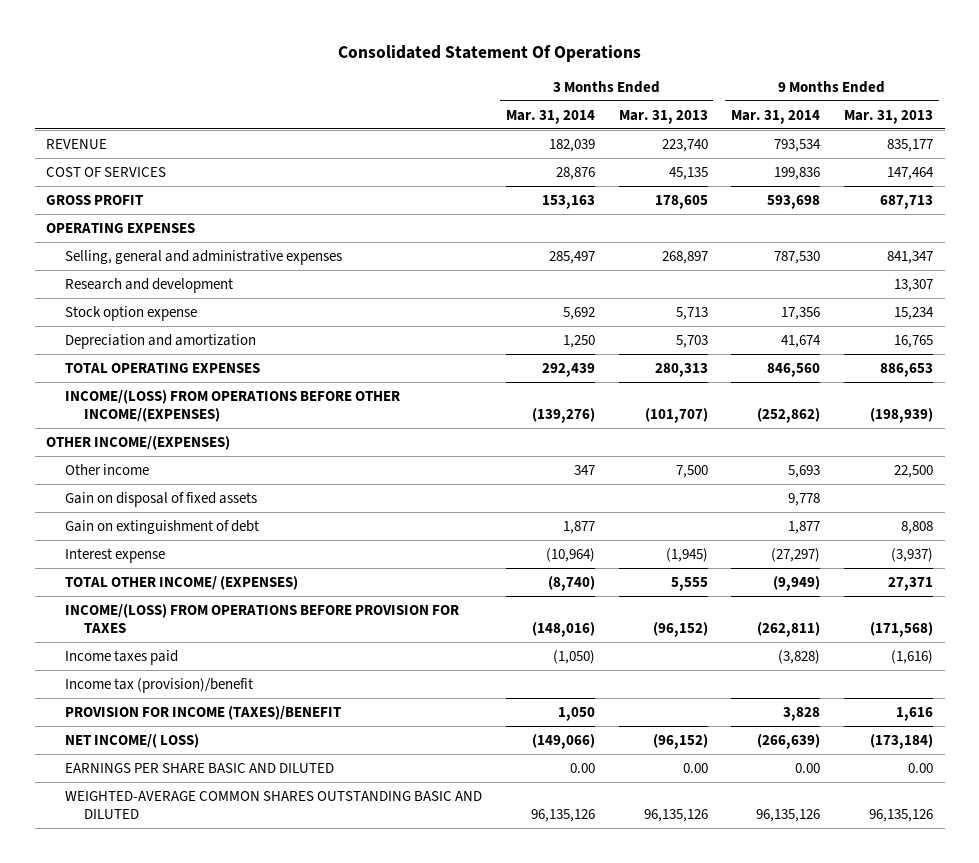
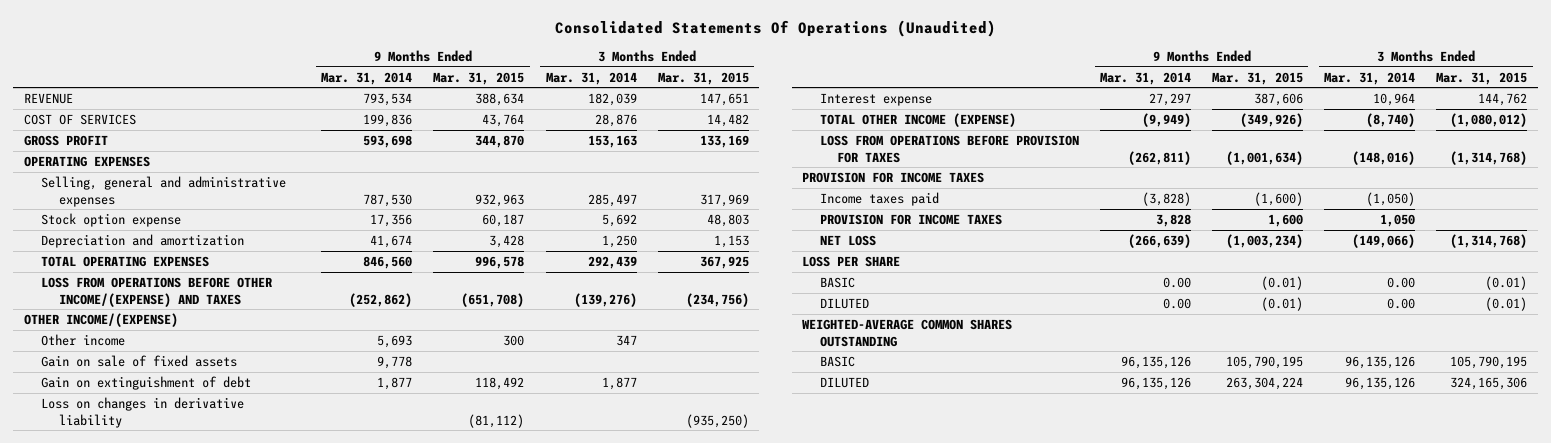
- Consolidated Statement Of Operations
+ Consolidated Statements Of Operations (Unaudited)
- | 3 Months Ended Mar. 31, 2014 | 3 Months Ended Mar. 31, 2013 | 9 Months Ended Mar. 31, 2014 | 9 Months Ended Mar. 31, 2013
+ | 9 Months Ended Mar. 31, 2014 | 9 Months Ended Mar. 31, 2015 | 3 Months Ended Mar. 31, 2014 | 3 Months Ended Mar. 31, 2015
- Research and development | | | | 13,307
- INCOME/(LOSS) FROM OPERATIONS BEFORE OTHER INCOME/(EXPENSES) | (139,276) | (101,707) | (252,862) | (198,939)
- OTHER INCOME/(EXPENSES)
+ LOSS FROM OPERATIONS BEFORE OTHER INCOME/(EXPENSE) AND TAXES | (252,862) | (651,708) | (139,276) | (234,756)
+ OTHER INCOME/(EXPENSE)
- Gain on disposal of fixed assets | | | 9,778 |
+ Gain on sale of fixed assets | 9,778 | | |
- Interest expense | (10,964) | (1,945) | (27,297) | (3,937)
- TOTAL OTHER INCOME/ (EXPENSES) | (8,740) | 5,555 | (9,949) | 27,371
- INCOME/(LOSS) FROM OPERATIONS BEFORE PROVISION FOR TAXES | (148,016) | (96,152) | (262,811) | (171,568)
+ Loss on changes in derivative liability | | (81,112) | | (935,250)
+ Interest expense | 27,297 | 387,606 | 10,964 | 144,762
+ TOTAL OTHER INCOME (EXPENSE) | (9,949) | (349,926) | (8,740) | (1,080,012)
+ LOSS FROM OPERATIONS BEFORE PROVISION FOR TAXES | (262,811) | (1,001,634) | (148,016) | (1,314,768)
+ PROVISION FOR INCOME TAXES
- Income tax (provision)/benefit
- PROVISION FOR INCOME (TAXES)/BENEFIT | 1,050 | | 3,828 | 1,616
- NET INCOME/( LOSS) | (149,066) | (96,152) | (266,639) | (173,184)
- EARNINGS PER SHARE BASIC AND DILUTED | 0.00 | 0.00 | 0.00 | 0.00
- WEIGHTED-AVERAGE COMMON SHARES OUTSTANDING BASIC AND DILUTED | 96,135,126 | 96,135,126 | 96,135,126 | 96,135,126
+ PROVISION FOR INCOME TAXES | 3,828 | 1,600 | 1,050 |
+ NET LOSS | (266,639) | (1,003,234) | (149,066) | (1,314,768)
+ LOSS PER SHARE
+ BASIC | 0.00 | (0.01) | 0.00 | (0.01)
+ DILUTED | 0.00 | (0.01) | 0.00 | (0.01)
+ WEIGHTED-AVERAGE COMMON SHARES OUTSTANDING
+ BASIC | 96,135,126 | 105,790,195 | 96,135,126 | 105,790,195
+ DILUTED | 96,135,126 | 263,304,224 | 96,135,126 | 324,165,306

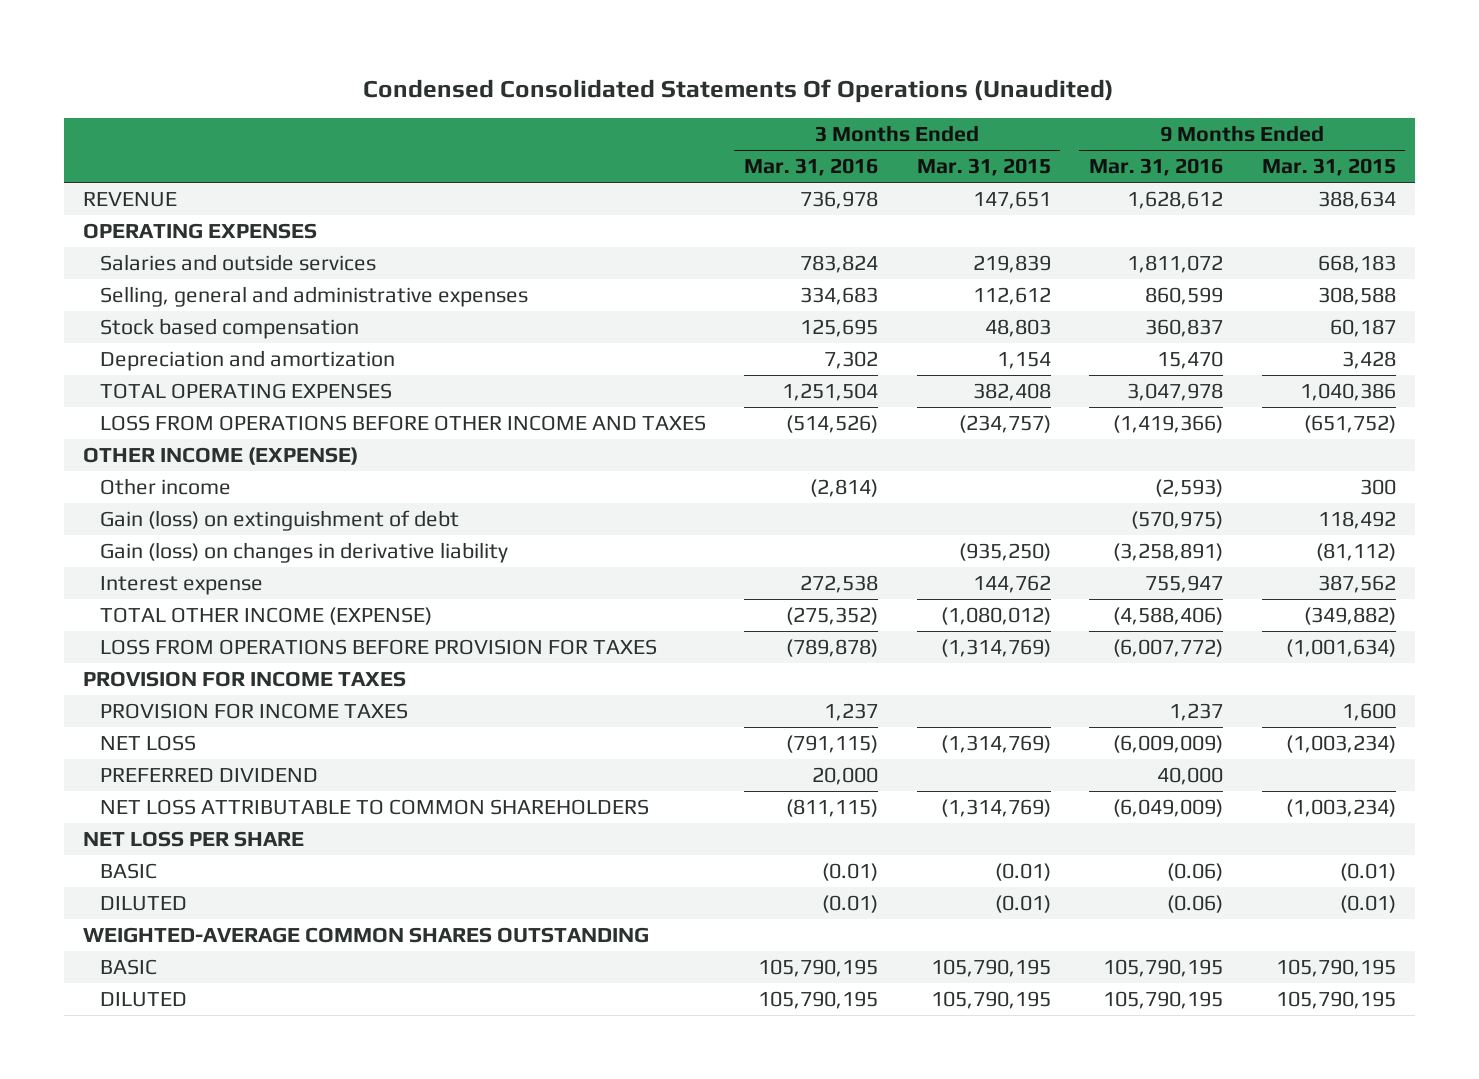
- Consolidated Statements Of Operations (Unaudited)
+ Condensed Consolidated Statements Of Operations (Unaudited)
- | 9 Months Ended Mar. 31, 2014 | 9 Months Ended Mar. 31, 2015 | 3 Months Ended Mar. 31, 2014 | 3 Months Ended Mar. 31, 2015
+ | 3 Months Ended Mar. 31, 2016 | 3 Months Ended Mar. 31, 2015 | 9 Months Ended Mar. 31, 2016 | 9 Months Ended Mar. 31, 2015
- COST OF SERVICES | 199,836 | 43,764 | 28,876 | 14,482
- GROSS PROFIT | 593,698 | 344,870 | 153,163 | 133,169
- Selling, general and administrative expenses | 787,530 | 932,963 | 285,497 | 317,969
- Stock option expense | 17,356 | 60,187 | 5,692 | 48,803
- Depreciation and amortization | 41,674 | 3,428 | 1,250 | 1,153
- TOTAL OPERATING EXPENSES | 846,560 | 996,578 | 292,439 | 367,925
- LOSS FROM OPERATIONS BEFORE OTHER INCOME/(EXPENSE) AND TAXES | (252,862) | (651,708) | (139,276) | (234,756)
- OTHER INCOME/(EXPENSE)
+ Salaries and outside services | 783,824 | 219,839 | 1,811,072 | 668,183
+ Selling, general and administrative expenses | 334,683 | 112,612 | 860,599 | 308,588
+ Stock based compensation | 125,695 | 48,803 | 360,837 | 60,187
+ Depreciation and amortization | 7,302 | 1,154 | 15,470 | 3,428
+ TOTAL OPERATING EXPENSES | 1,251,504 | 382,408 | 3,047,978 | 1,040,386
+ LOSS FROM OPERATIONS BEFORE OTHER INCOME AND TAXES | (514,526) | (234,757) | (1,419,366) | (651,752)
+ OTHER INCOME (EXPENSE)
- Gain on sale of fixed assets | 9,778 | | |
- Gain on extinguishment of debt | 1,877 | 118,492 | 1,877 |
- Loss on changes in derivative liability | | (81,112) | | (935,250)
- Interest expense | 27,297 | 387,606 | 10,964 | 144,762
- TOTAL OTHER INCOME (EXPENSE) | (9,949) | (349,926) | (8,740) | (1,080,012)
- LOSS FROM OPERATIONS BEFORE PROVISION FOR TAXES | (262,811) | (1,001,634) | (148,016) | (1,314,768)
+ Gain (loss) on extinguishment of debt | | | (570,975) | 118,492
+ Gain (loss) on changes in derivative liability | | (935,250) | (3,258,891) | (81,112)
+ Interest expense | 272,538 | 144,762 | 755,947 | 387,562
+ TOTAL OTHER INCOME (EXPENSE) | (275,352) | (1,080,012) | (4,588,406) | (349,882)
+ LOSS FROM OPERATIONS BEFORE PROVISION FOR TAXES | (789,878) | (1,314,769) | (6,007,772) | (1,001,634)
- Income taxes paid | (3,828) | (1,600) | (1,050) |
- NET LOSS | (266,639) | (1,003,234) | (149,066) | (1,314,768)
- LOSS PER SHARE
+ NET LOSS | (791,115) | (1,314,769) | (6,009,009) | (1,003,234)
+ PREFERRED DIVIDEND | 20,000 | | 40,000 |
+ NET LOSS ATTRIBUTABLE TO COMMON SHAREHOLDERS | (811,115) | (1,314,769) | (6,049,009) | (1,003,234)
+ NET LOSS PER SHARE
- DILUTED | 96,135,126 | 263,304,224 | 96,135,126 | 324,165,306
+ DILUTED | 105,790,195 | 105,790,195 | 105,790,195 | 105,790,195

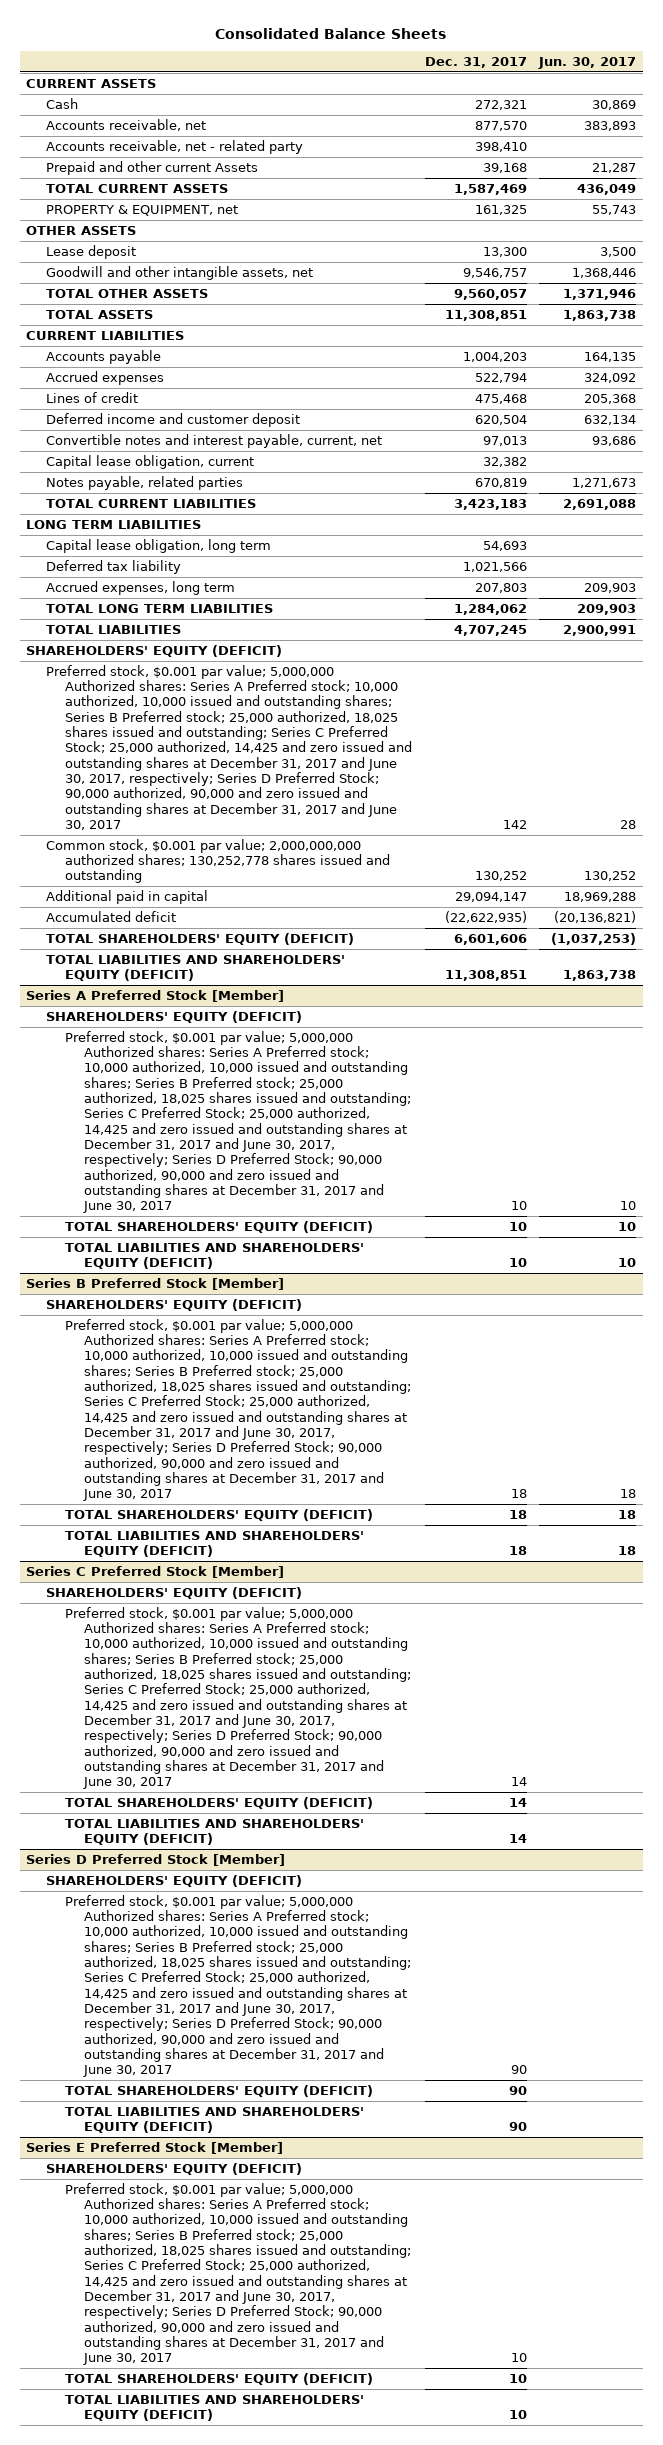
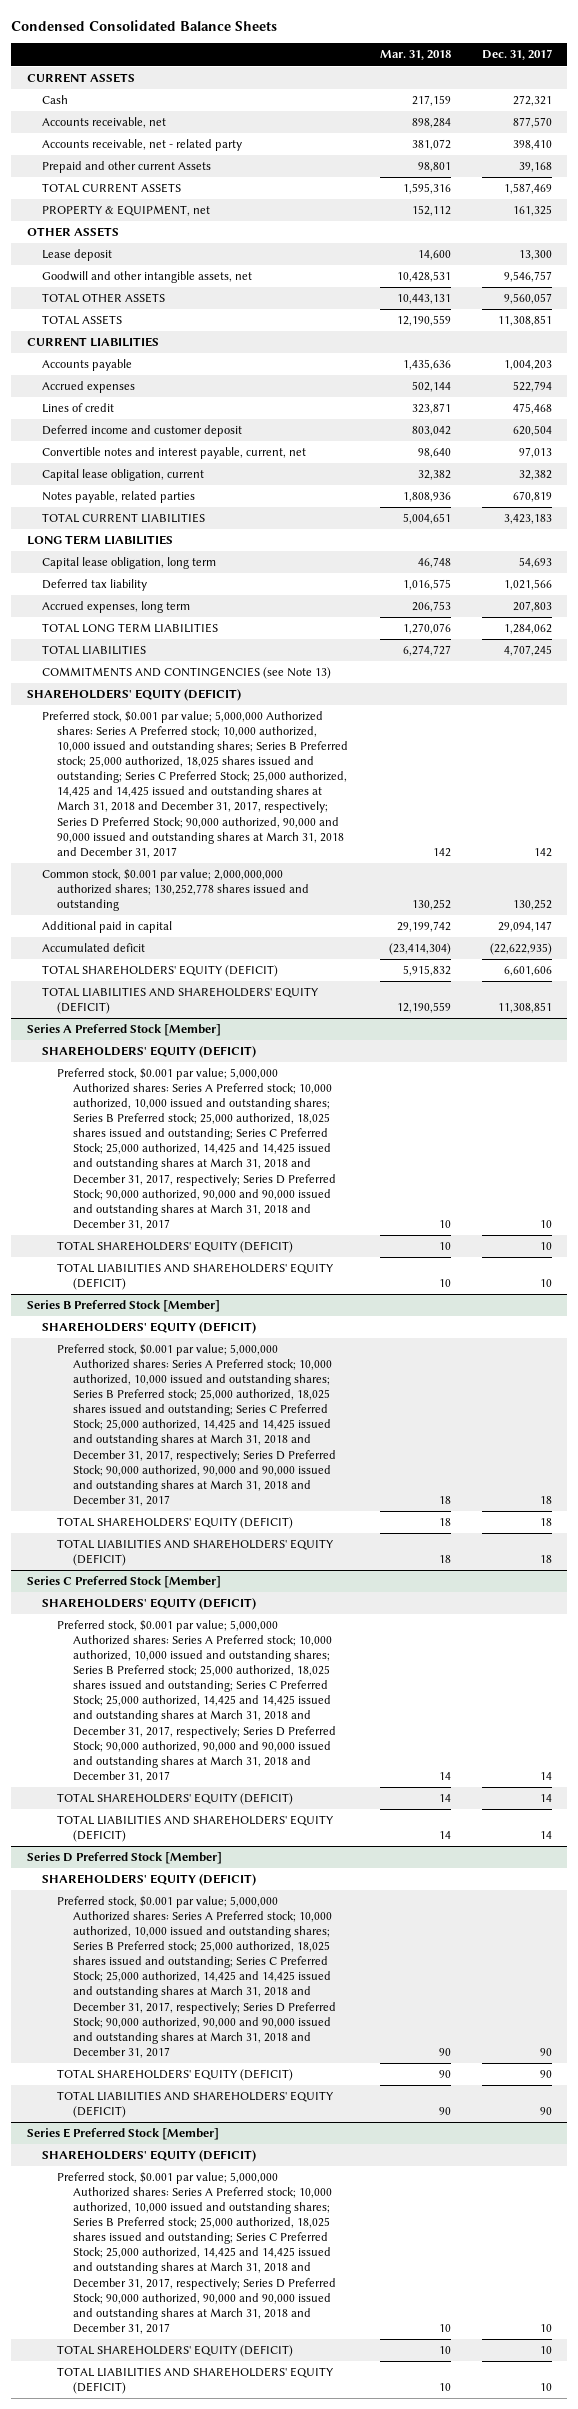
- Consolidated Balance Sheets
+ Condensed Consolidated Balance Sheets
- | Dec. 31, 2017 | Jun. 30, 2017
+ | Mar. 31, 2018 | Dec. 31, 2017
+ COMMITMENTS AND CONTINGENCIES (see Note 13)
- Preferred stock, $0.001 par value; 5,000,000 Authorized shares: Series A Preferred stock; 10,000 authorized, 10,000 issued and outstanding shares; Series B Preferred stock; 25,000 authorized, 18,025 shares issued and outstanding; Series C Preferred Stock; 25,000 authorized, 14,425 and zero issued and outstanding shares at December 31, 2017 and June 30, 2017, respectively; Series D Preferred Stock; 90,000 authorized, 90,000 and zero issued and outstanding shares at December 31, 2017 and June 30, 2017 | 142 | 28
+ Preferred stock, $0.001 par value; 5,000,000 Authorized shares: Series A Preferred stock; 10,000 authorized, 10,000 issued and outstanding shares; Series B Preferred stock; 25,000 authorized, 18,025 shares issued and outstanding; Series C Preferred Stock; 25,000 authorized, 14,425 and 14,425 issued and outstanding shares at March 31, 2018 and December 31, 2017, respectively; Series D Preferred Stock; 90,000 authorized, 90,000 and 90,000 issued and outstanding shares at March 31, 2018 and December 31, 2017 | 142 | 142
@ Series A Preferred Stock [Member]
- Preferred stock, $0.001 par value; 5,000,000 Authorized shares: Series A Preferred stock; 10,000 authorized, 10,000 issued and outstanding shares; Series B Preferred stock; 25,000 authorized, 18,025 shares issued and outstanding; Series C Preferred Stock; 25,000 authorized, 14,425 and zero issued and outstanding shares at December 31, 2017 and June 30, 2017, respectively; Series D Preferred Stock; 90,000 authorized, 90,000 and zero issued and outstanding shares at December 31, 2017 and June 30, 2017 | 10 | 10
+ Preferred stock, $0.001 par value; 5,000,000 Authorized shares: Series A Preferred stock; 10,000 authorized, 10,000 issued and outstanding shares; Series B Preferred stock; 25,000 authorized, 18,025 shares issued and outstanding; Series C Preferred Stock; 25,000 authorized, 14,425 and 14,425 issued and outstanding shares at March 31, 2018 and December 31, 2017, respectively; Series D Preferred Stock; 90,000 authorized, 90,000 and 90,000 issued and outstanding shares at March 31, 2018 and December 31, 2017 | 10 | 10
@ Series B Preferred Stock [Member]
- Preferred stock, $0.001 par value; 5,000,000 Authorized shares: Series A Preferred stock; 10,000 authorized, 10,000 issued and outstanding shares; Series B Preferred stock; 25,000 authorized, 18,025 shares issued and outstanding; Series C Preferred Stock; 25,000 authorized, 14,425 and zero issued and outstanding shares at December 31, 2017 and June 30, 2017, respectively; Series D Preferred Stock; 90,000 authorized, 90,000 and zero issued and outstanding shares at December 31, 2017 and June 30, 2017 | 18 | 18
+ Preferred stock, $0.001 par value; 5,000,000 Authorized shares: Series A Preferred stock; 10,000 authorized, 10,000 issued and outstanding shares; Series B Preferred stock; 25,000 authorized, 18,025 shares issued and outstanding; Series C Preferred Stock; 25,000 authorized, 14,425 and 14,425 issued and outstanding shares at March 31, 2018 and December 31, 2017, respectively; Series D Preferred Stock; 90,000 authorized, 90,000 and 90,000 issued and outstanding shares at March 31, 2018 and December 31, 2017 | 18 | 18
@ Series C Preferred Stock [Member]
- Preferred stock, $0.001 par value; 5,000,000 Authorized shares: Series A Preferred stock; 10,000 authorized, 10,000 issued and outstanding shares; Series B Preferred stock; 25,000 authorized, 18,025 shares issued and outstanding; Series C Preferred Stock; 25,000 authorized, 14,425 and zero issued and outstanding shares at December 31, 2017 and June 30, 2017, respectively; Series D Preferred Stock; 90,000 authorized, 90,000 and zero issued and outstanding shares at December 31, 2017 and June 30, 2017 | 14 |
+ Preferred stock, $0.001 par value; 5,000,000 Authorized shares: Series A Preferred stock; 10,000 authorized, 10,000 issued and outstanding shares; Series B Preferred stock; 25,000 authorized, 18,025 shares issued and outstanding; Series C Preferred Stock; 25,000 authorized, 14,425 and 14,425 issued and outstanding shares at March 31, 2018 and December 31, 2017, respectively; Series D Preferred Stock; 90,000 authorized, 90,000 and 90,000 issued and outstanding shares at March 31, 2018 and December 31, 2017 | 14 | 14
@ Series D Preferred Stock [Member]
- Preferred stock, $0.001 par value; 5,000,000 Authorized shares: Series A Preferred stock; 10,000 authorized, 10,000 issued and outstanding shares; Series B Preferred stock; 25,000 authorized, 18,025 shares issued and outstanding; Series C Preferred Stock; 25,000 authorized, 14,425 and zero issued and outstanding shares at December 31, 2017 and June 30, 2017, respectively; Series D Preferred Stock; 90,000 authorized, 90,000 and zero issued and outstanding shares at December 31, 2017 and June 30, 2017 | 90 |
+ Preferred stock, $0.001 par value; 5,000,000 Authorized shares: Series A Preferred stock; 10,000 authorized, 10,000 issued and outstanding shares; Series B Preferred stock; 25,000 authorized, 18,025 shares issued and outstanding; Series C Preferred Stock; 25,000 authorized, 14,425 and 14,425 issued and outstanding shares at March 31, 2018 and December 31, 2017, respectively; Series D Preferred Stock; 90,000 authorized, 90,000 and 90,000 issued and outstanding shares at March 31, 2018 and December 31, 2017 | 90 | 90
@ Series E Preferred Stock [Member]
- Preferred stock, $0.001 par value; 5,000,000 Authorized shares: Series A Preferred stock; 10,000 authorized, 10,000 issued and outstanding shares; Series B Preferred stock; 25,000 authorized, 18,025 shares issued and outstanding; Series C Preferred Stock; 25,000 authorized, 14,425 and zero issued and outstanding shares at December 31, 2017 and June 30, 2017, respectively; Series D Preferred Stock; 90,000 authorized, 90,000 and zero issued and outstanding shares at December 31, 2017 and June 30, 2017 | 10 |
+ Preferred stock, $0.001 par value; 5,000,000 Authorized shares: Series A Preferred stock; 10,000 authorized, 10,000 issued and outstanding shares; Series B Preferred stock; 25,000 authorized, 18,025 shares issued and outstanding; Series C Preferred Stock; 25,000 authorized, 14,425 and 14,425 issued and outstanding shares at March 31, 2018 and December 31, 2017, respectively; Series D Preferred Stock; 90,000 authorized, 90,000 and 90,000 issued and outstanding shares at March 31, 2018 and December 31, 2017 | 10 | 10

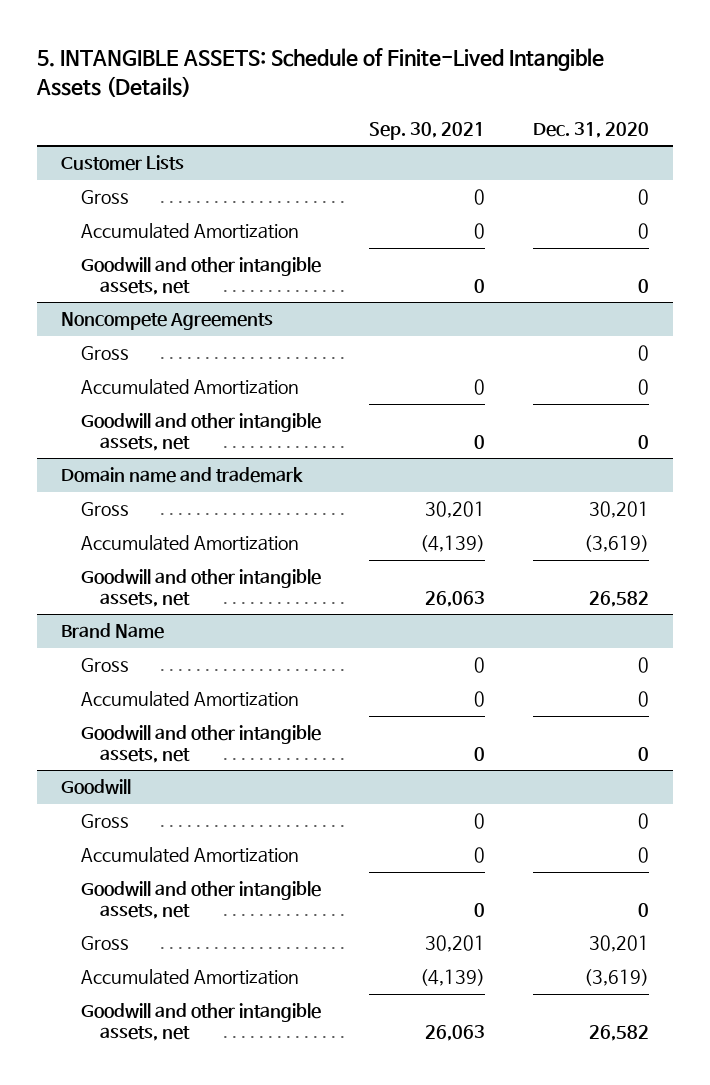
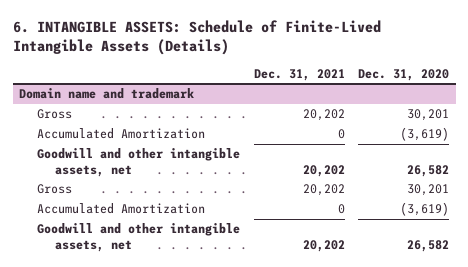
- 5. INTANGIBLE ASSETS: Schedule of Finite-Lived Intangible Assets (Details)
+ 6. INTANGIBLE ASSETS: Schedule of Finite-Lived Intangible Assets (Details)
- | Sep. 30, 2021 | Dec. 31, 2020
+ | Dec. 31, 2021 | Dec. 31, 2020
- Customer Lists
- Gross | 0 | 0
- Accumulated Amortization | 0 | 0
- Goodwill and other intangible assets, net | 0 | 0
- Noncompete Agreements
- Gross | | 0
- Accumulated Amortization | 0 | 0
- Goodwill and other intangible assets, net | 0 | 0
- Brand Name
- Gross | 0 | 0
- Accumulated Amortization | 0 | 0
- Goodwill and other intangible assets, net | 0 | 0
- Goodwill
- Gross | 0 | 0
- Accumulated Amortization | 0 | 0
- Goodwill and other intangible assets, net | 0 | 0

